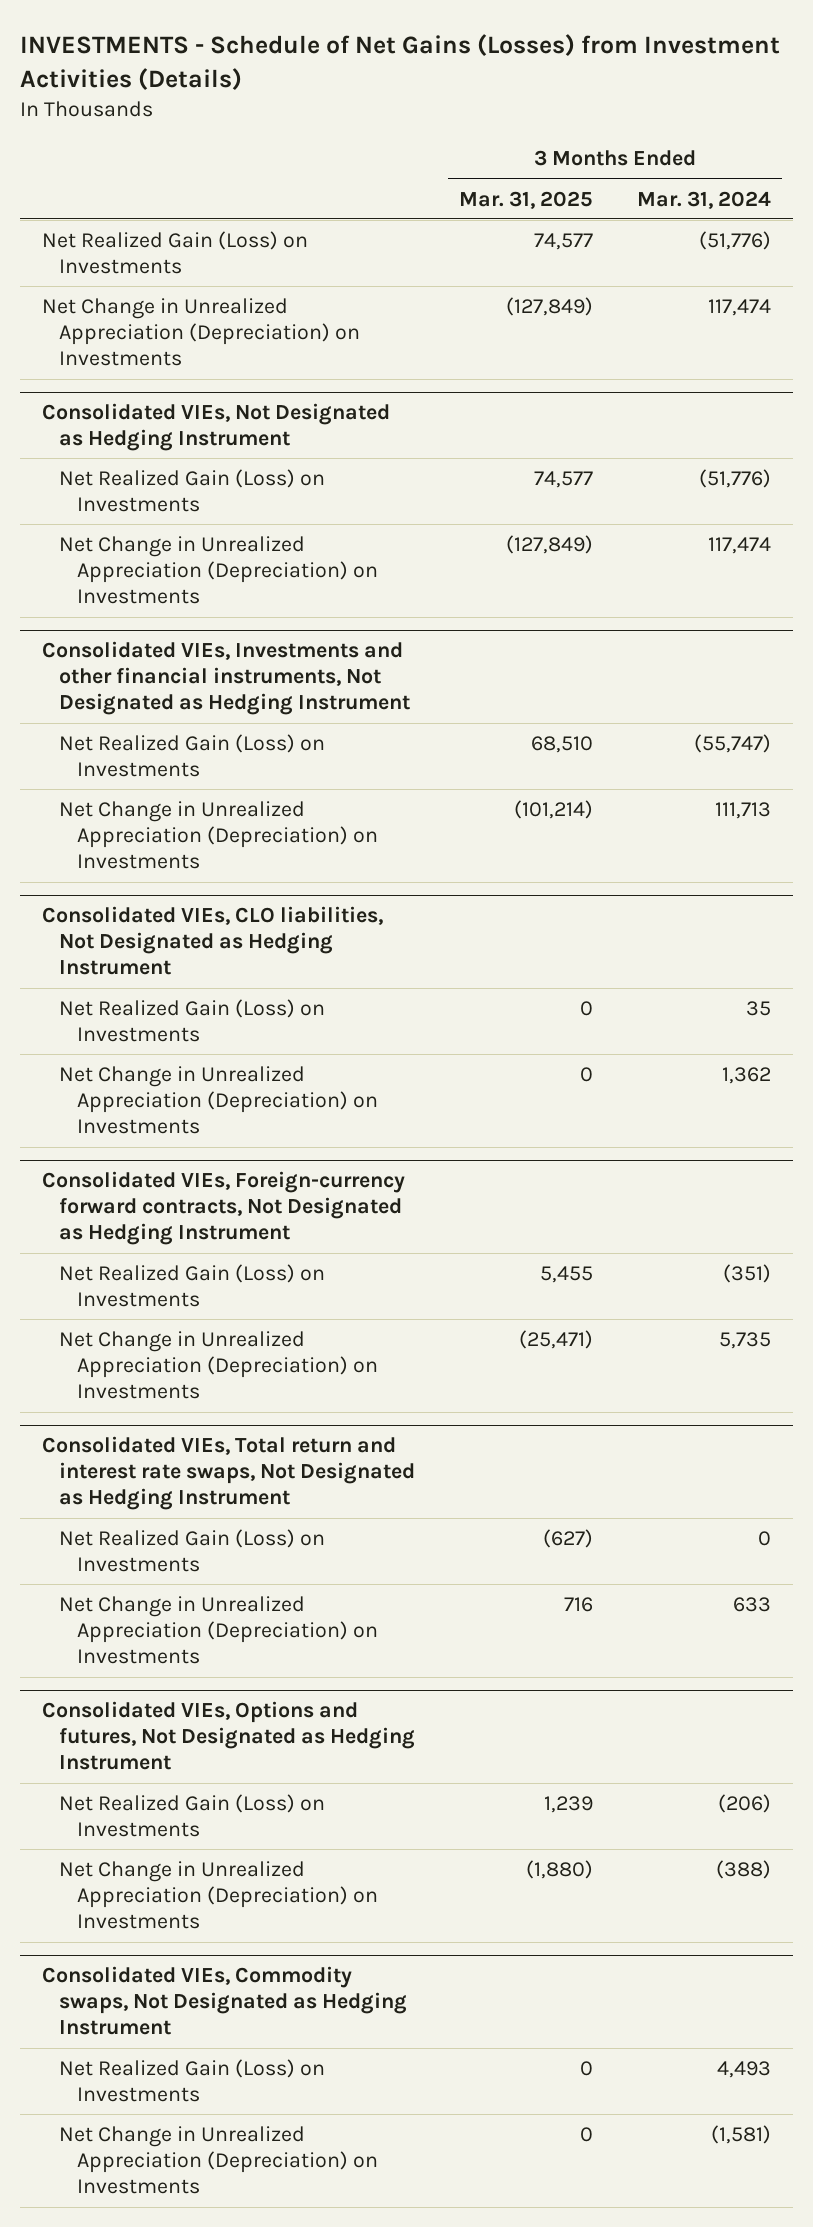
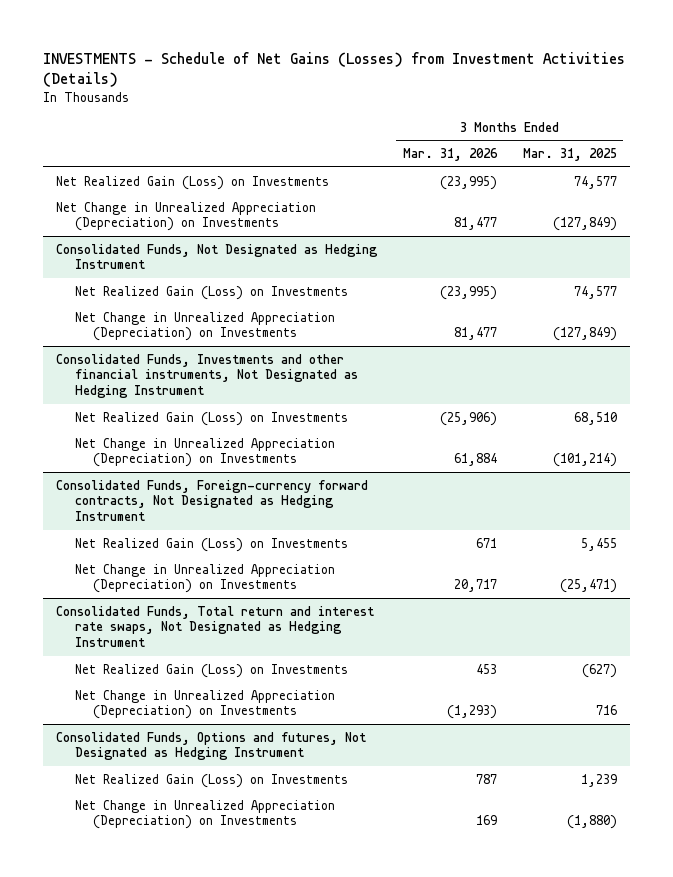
- | 3 Months Ended Mar. 31, 2025 | 3 Months Ended Mar. 31, 2024
+ | 3 Months Ended Mar. 31, 2026 | 3 Months Ended Mar. 31, 2025
- Consolidated VIEs, Not Designated as Hedging Instrument
+ Consolidated Funds, Not Designated as Hedging Instrument
- Consolidated VIEs, Investments and other financial instruments, Not Designated as Hedging Instrument
+ Consolidated Funds, Investments and other financial instruments, Not Designated as Hedging Instrument
- Consolidated VIEs, CLO liabilities, Not Designated as Hedging Instrument
- Net Realized Gain (Loss) on Investments | 0 | 35
- Net Change in Unrealized Appreciation (Depreciation) on Investments | 0 | 1,362
- Consolidated VIEs, Foreign-currency forward contracts, Not Designated as Hedging Instrument
+ Consolidated Funds, Foreign-currency forward contracts, Not Designated as Hedging Instrument
- Consolidated VIEs, Total return and interest rate swaps, Not Designated as Hedging Instrument
+ Consolidated Funds, Total return and interest rate swaps, Not Designated as Hedging Instrument
- Consolidated VIEs, Options and futures, Not Designated as Hedging Instrument
+ Consolidated Funds, Options and futures, Not Designated as Hedging Instrument
- Consolidated VIEs, Commodity swaps, Not Designated as Hedging Instrument
- Net Realized Gain (Loss) on Investments | 0 | 4,493
- Net Change in Unrealized Appreciation (Depreciation) on Investments | 0 | (1,581)

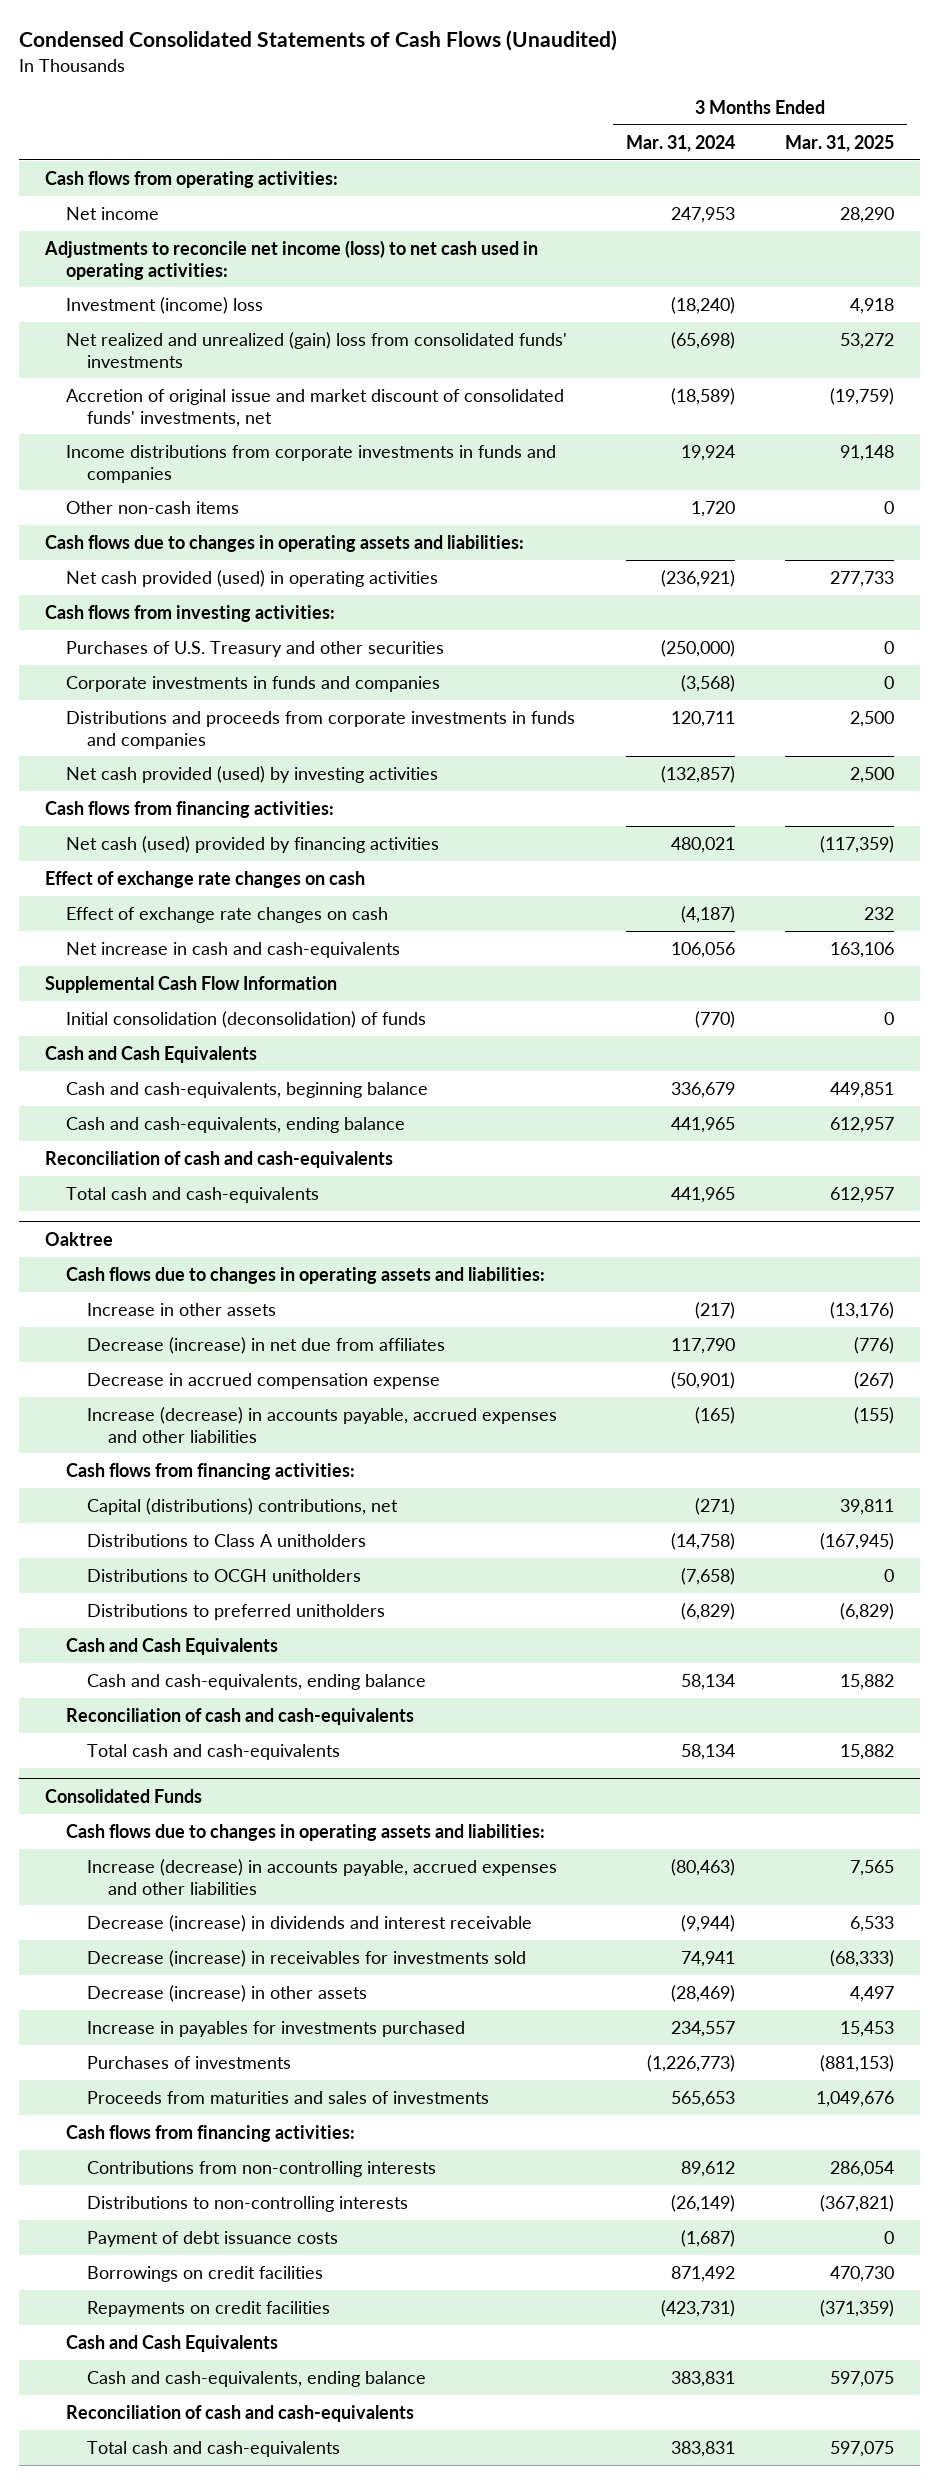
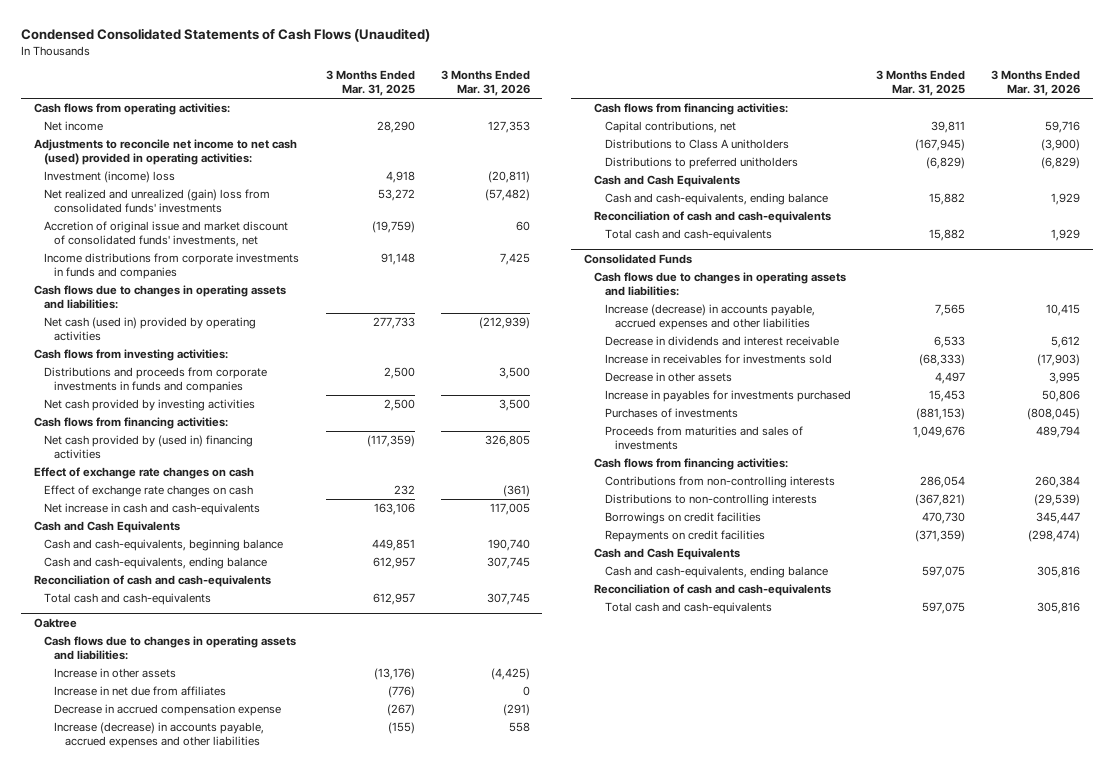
- | 3 Months Ended Mar. 31, 2024 | 3 Months Ended Mar. 31, 2025
+ | 3 Months Ended Mar. 31, 2025 | 3 Months Ended Mar. 31, 2026
- Adjustments to reconcile net income (loss) to net cash used in operating activities:
+ Adjustments to reconcile net income to net cash (used) provided in operating activities:
- Other non-cash items | 1,720 | 0
- Net cash provided (used) in operating activities | (236,921) | 277,733
+ Net cash (used in) provided by operating activities | 277,733 | (212,939)
- Purchases of U.S. Treasury and other securities | (250,000) | 0
- Corporate investments in funds and companies | (3,568) | 0
- Net cash provided (used) by investing activities | (132,857) | 2,500
+ Net cash provided by investing activities | 2,500 | 3,500
- Net cash (used) provided by financing activities | 480,021 | (117,359)
+ Net cash provided by (used in) financing activities | (117,359) | 326,805
- Supplemental Cash Flow Information
- Initial consolidation (deconsolidation) of funds | (770) | 0
@ Oaktree
- Decrease (increase) in net due from affiliates | 117,790 | (776)
+ Increase in net due from affiliates | (776) | 0
- Capital (distributions) contributions, net | (271) | 39,811
+ Capital contributions, net | 39,811 | 59,716
- Distributions to OCGH unitholders | (7,658) | 0
@ Consolidated Funds
- Decrease (increase) in dividends and interest receivable | (9,944) | 6,533
- Decrease (increase) in receivables for investments sold | 74,941 | (68,333)
- Decrease (increase) in other assets | (28,469) | 4,497
+ Decrease in dividends and interest receivable | 6,533 | 5,612
+ Increase in receivables for investments sold | (68,333) | (17,903)
+ Decrease in other assets | 4,497 | 3,995
- Payment of debt issuance costs | (1,687) | 0

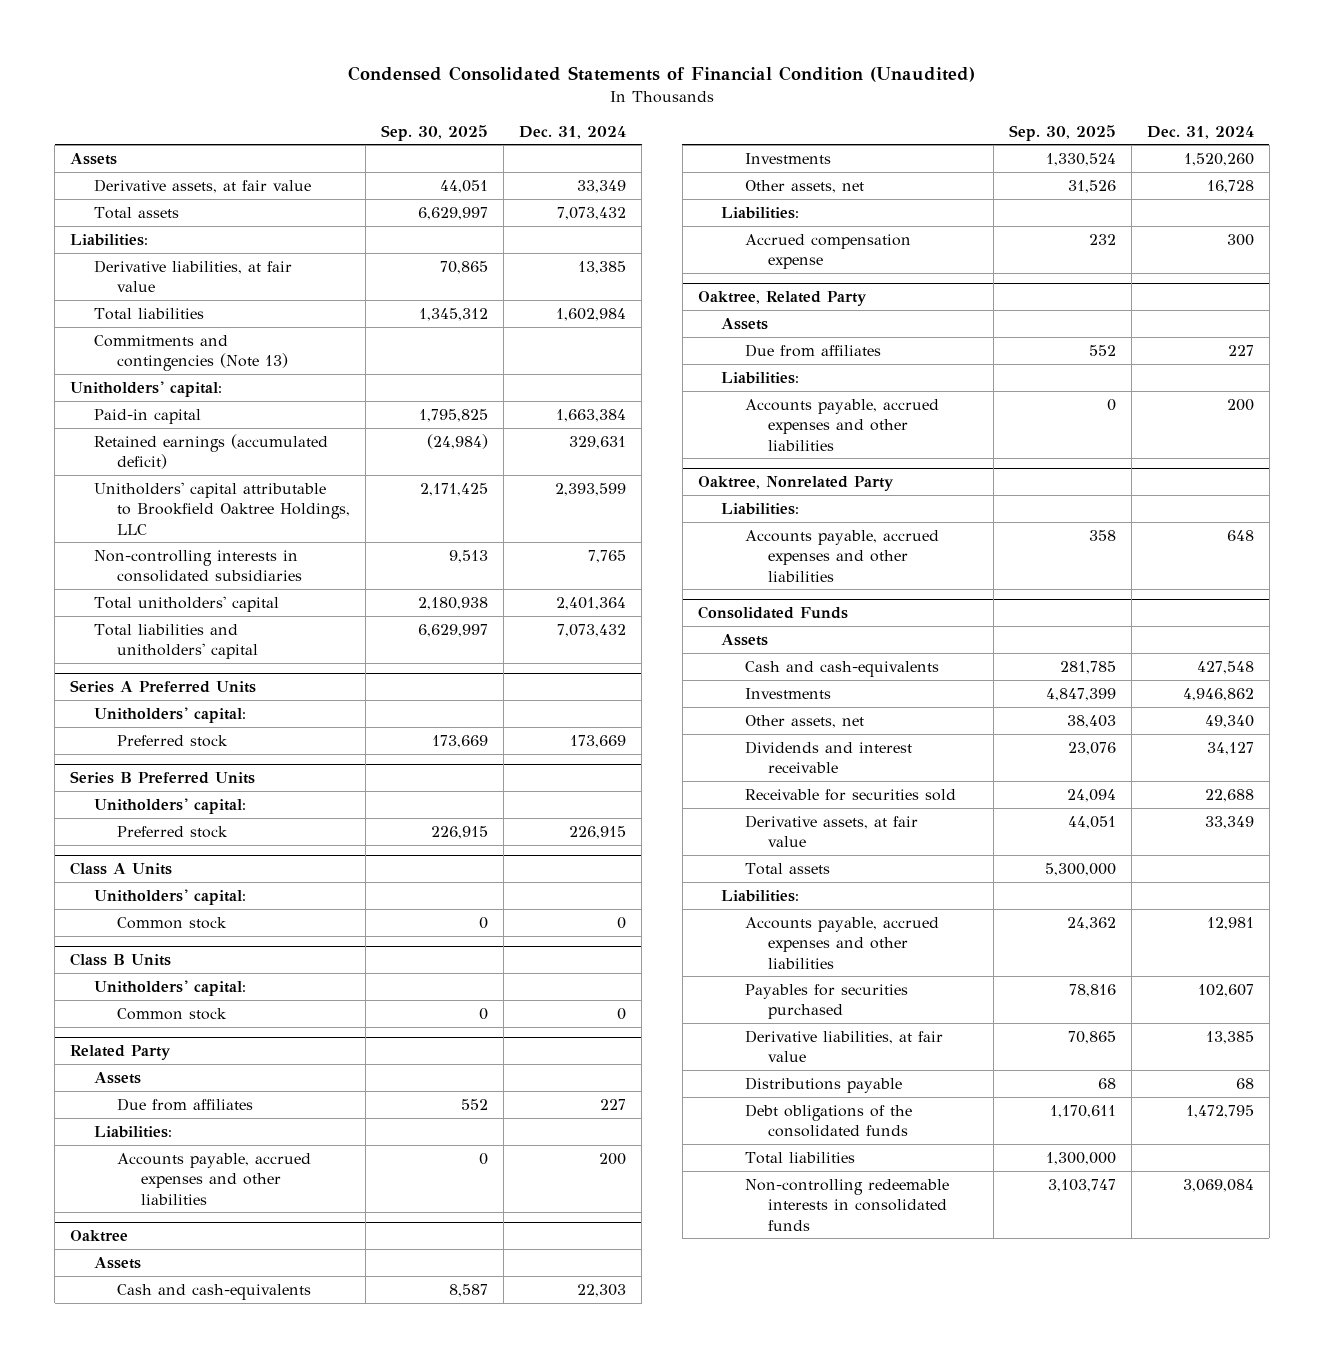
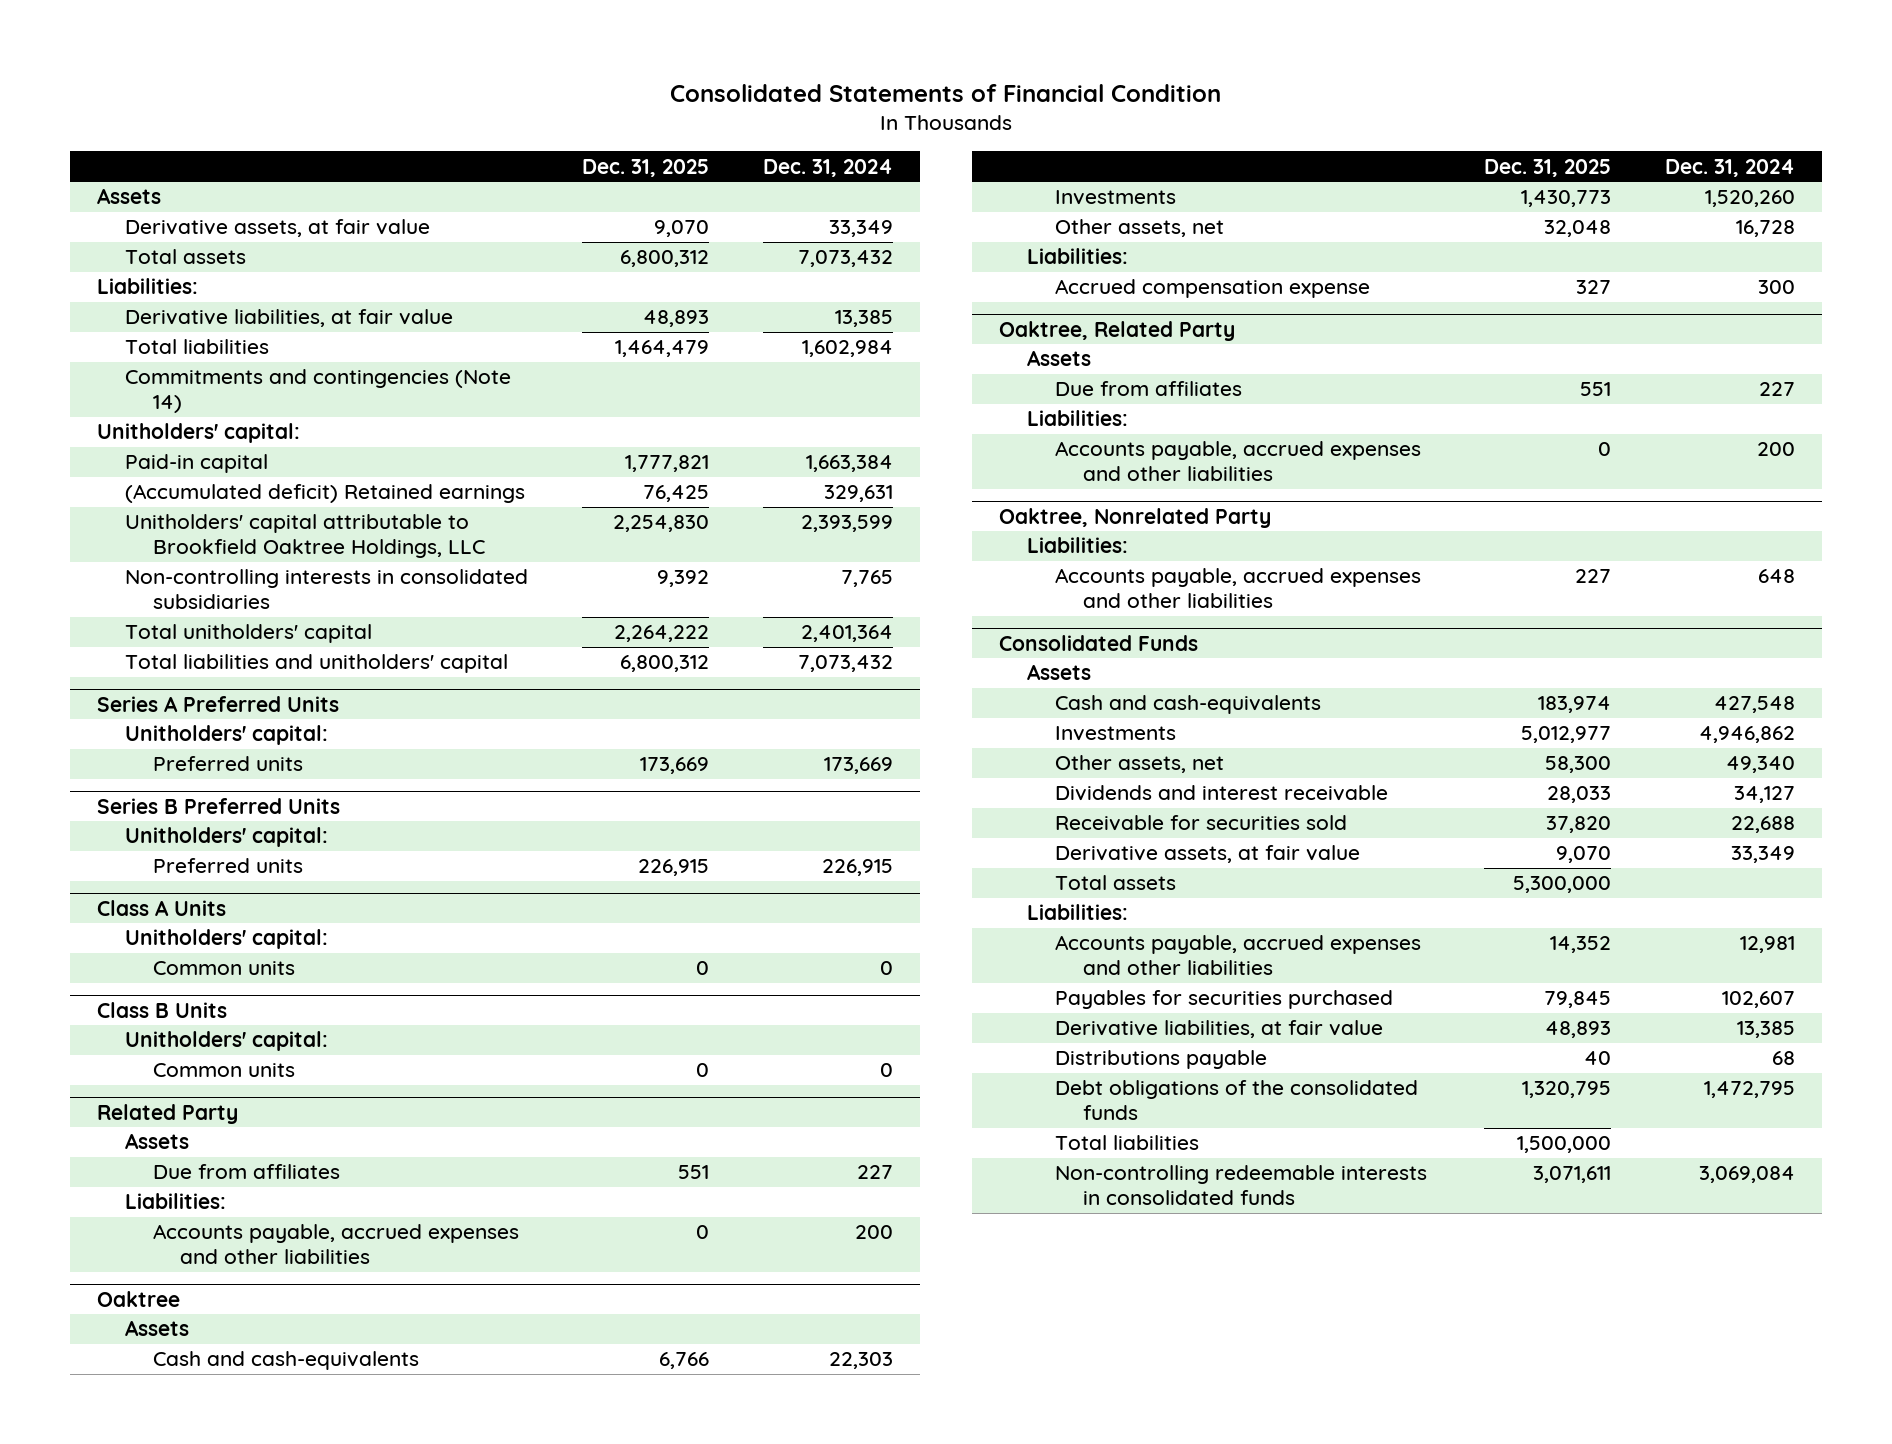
- Condensed Consolidated Statements of Financial Condition (Unaudited)
+ Consolidated Statements of Financial Condition
- | Sep. 30, 2025 | Dec. 31, 2024
+ | Dec. 31, 2025 | Dec. 31, 2024
- Commitments and contingencies (Note 13)
+ Commitments and contingencies (Note 14)
- Retained earnings (accumulated deficit) | (24,984) | 329,631
+ (Accumulated deficit) Retained earnings | 76,425 | 329,631
@ Series A Preferred Units
- Preferred stock | 173,669 | 173,669
+ Preferred units | 173,669 | 173,669
@ Series B Preferred Units
- Preferred stock | 226,915 | 226,915
+ Preferred units | 226,915 | 226,915
@ Class A Units
- Common stock | 0 | 0
+ Common units | 0 | 0
@ Class B Units
- Common stock | 0 | 0
+ Common units | 0 | 0

